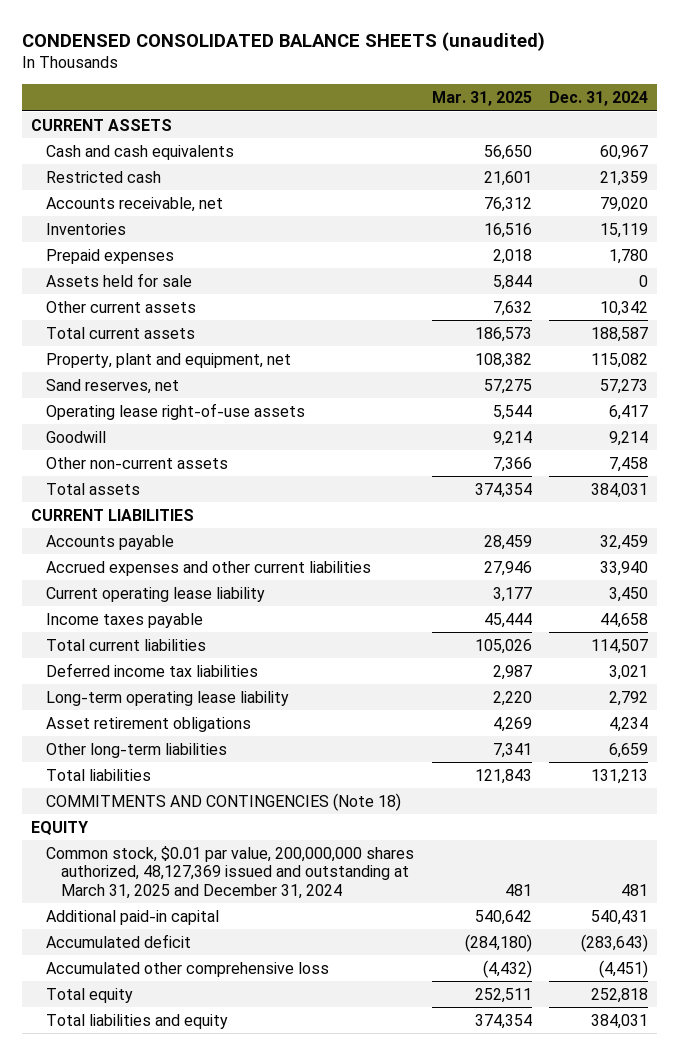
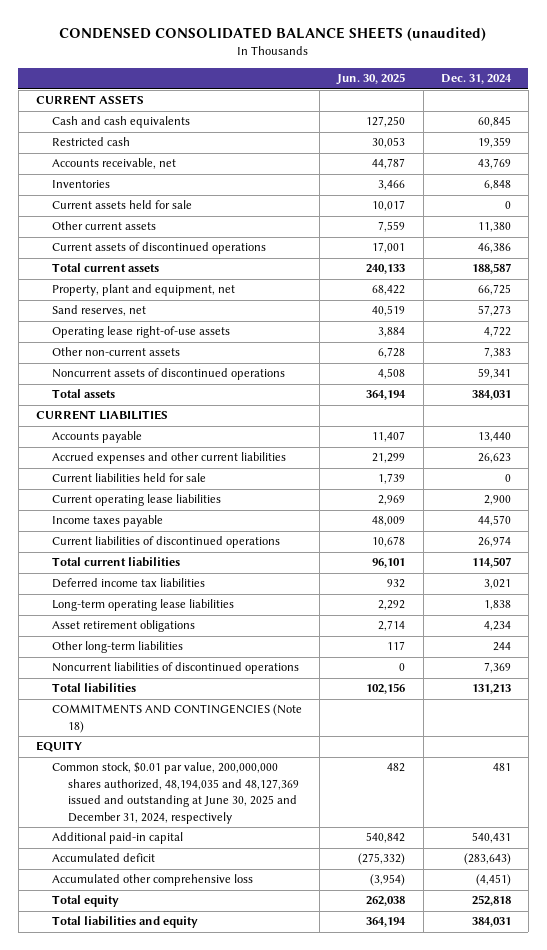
- | Mar. 31, 2025 | Dec. 31, 2024
+ | Jun. 30, 2025 | Dec. 31, 2024
- Cash and cash equivalents | 56,650 | 60,967
- Restricted cash | 21,601 | 21,359
- Accounts receivable, net | 76,312 | 79,020
- Inventories | 16,516 | 15,119
- Prepaid expenses | 2,018 | 1,780
- Assets held for sale | 5,844 | 0
- Other current assets | 7,632 | 10,342
+ Cash and cash equivalents | 127,250 | 60,845
+ Restricted cash | 30,053 | 19,359
+ Accounts receivable, net | 44,787 | 43,769
+ Inventories | 3,466 | 6,848
+ Current assets held for sale | 10,017 | 0
+ Other current assets | 7,559 | 11,380
+ Current assets of discontinued operations | 17,001 | 46,386
- Property, plant and equipment, net | 108,382 | 115,082
+ Property, plant and equipment, net | 68,422 | 66,725
- Operating lease right-of-use assets | 5,544 | 6,417
- Goodwill | 9,214 | 9,214
- Other non-current assets | 7,366 | 7,458
+ Operating lease right-of-use assets | 3,884 | 4,722
+ Other non-current assets | 6,728 | 7,383
+ Noncurrent assets of discontinued operations | 4,508 | 59,341
- Accounts payable | 28,459 | 32,459
- Accrued expenses and other current liabilities | 27,946 | 33,940
- Current operating lease liability | 3,177 | 3,450
- Income taxes payable | 45,444 | 44,658
+ Accounts payable | 11,407 | 13,440
+ Accrued expenses and other current liabilities | 21,299 | 26,623
+ Current liabilities held for sale | 1,739 | 0
+ Current operating lease liabilities | 2,969 | 2,900
+ Income taxes payable | 48,009 | 44,570
+ Current liabilities of discontinued operations | 10,678 | 26,974
- Long-term operating lease liability | 2,220 | 2,792
+ Long-term operating lease liabilities | 2,292 | 1,838
- Other long-term liabilities | 7,341 | 6,659
+ Other long-term liabilities | 117 | 244
+ Noncurrent liabilities of discontinued operations | 0 | 7,369
- Common stock, $0.01 par value, 200,000,000 shares authorized, 48,127,369 issued and outstanding at March 31, 2025 and December 31, 2024 | 481 | 481
+ Common stock, $0.01 par value, 200,000,000 shares authorized, 48,194,035 and 48,127,369 issued and outstanding at June 30, 2025 and December 31, 2024, respectively | 482 | 481

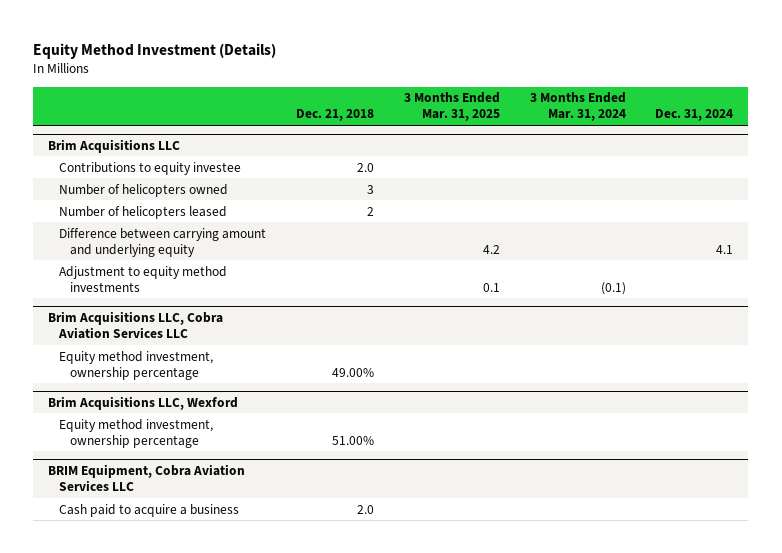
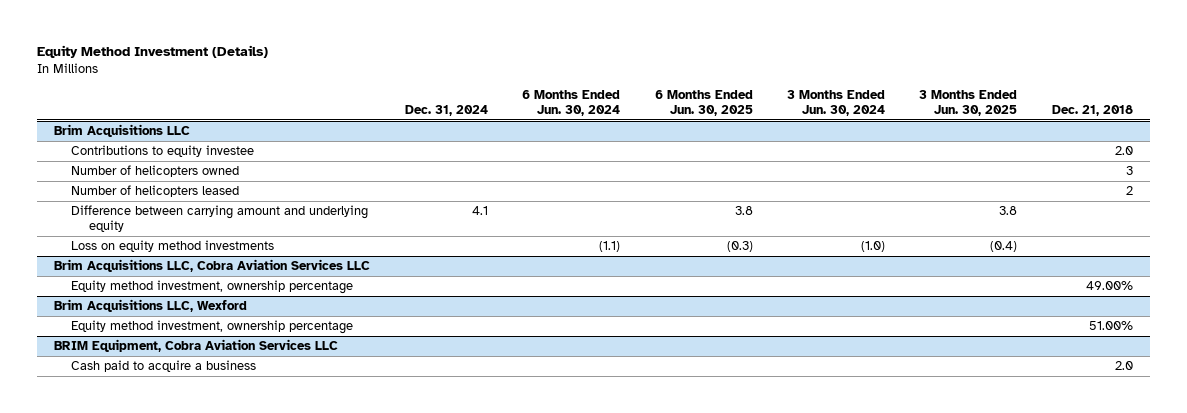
- | Dec. 21, 2018 | 3 Months Ended Mar. 31, 2025 | 3 Months Ended Mar. 31, 2024 | Dec. 31, 2024
+ | Dec. 31, 2024 | 6 Months Ended Jun. 30, 2024 | 6 Months Ended Jun. 30, 2025 | 3 Months Ended Jun. 30, 2024 | 3 Months Ended Jun. 30, 2025 | Dec. 21, 2018
@ Brim Acquisitions LLC
- Adjustment to equity method investments | | 0.1 | (0.1) |
+ Loss on equity method investments | | (1.1) | (0.3) | (1.0) | (0.4) |

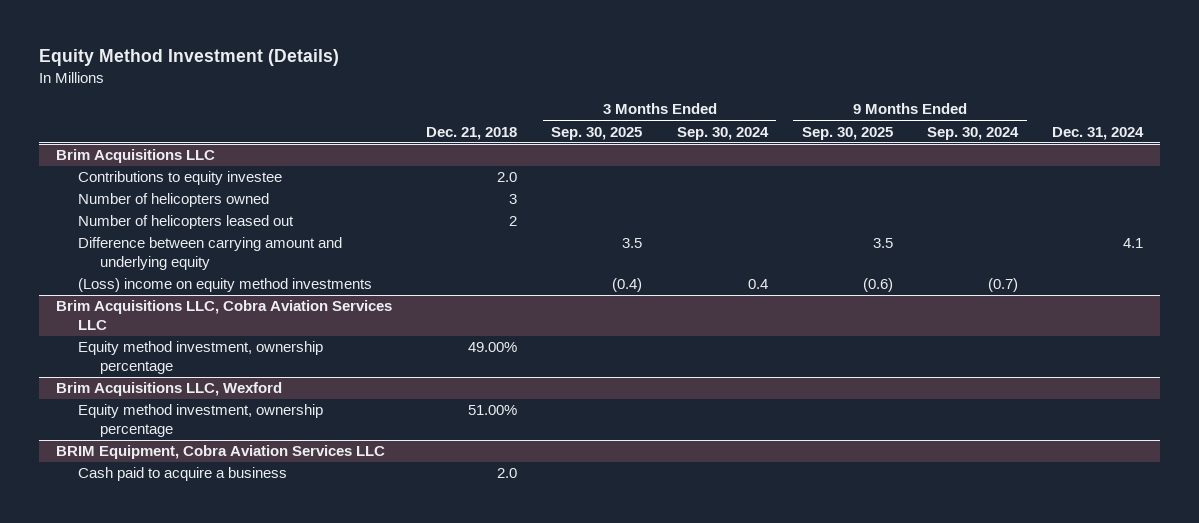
- | Dec. 31, 2024 | 6 Months Ended Jun. 30, 2024 | 6 Months Ended Jun. 30, 2025 | 3 Months Ended Jun. 30, 2024 | 3 Months Ended Jun. 30, 2025 | Dec. 21, 2018
+ | Dec. 21, 2018 | 3 Months Ended Sep. 30, 2025 | 3 Months Ended Sep. 30, 2024 | 9 Months Ended Sep. 30, 2025 | 9 Months Ended Sep. 30, 2024 | Dec. 31, 2024
@ Brim Acquisitions LLC
- Number of helicopters leased | | | | | | 2
+ Number of helicopters leased out | 2 | | | | |
- Loss on equity method investments | | (1.1) | (0.3) | (1.0) | (0.4) |
+ (Loss) income on equity method investments | | (0.4) | 0.4 | (0.6) | (0.7) |

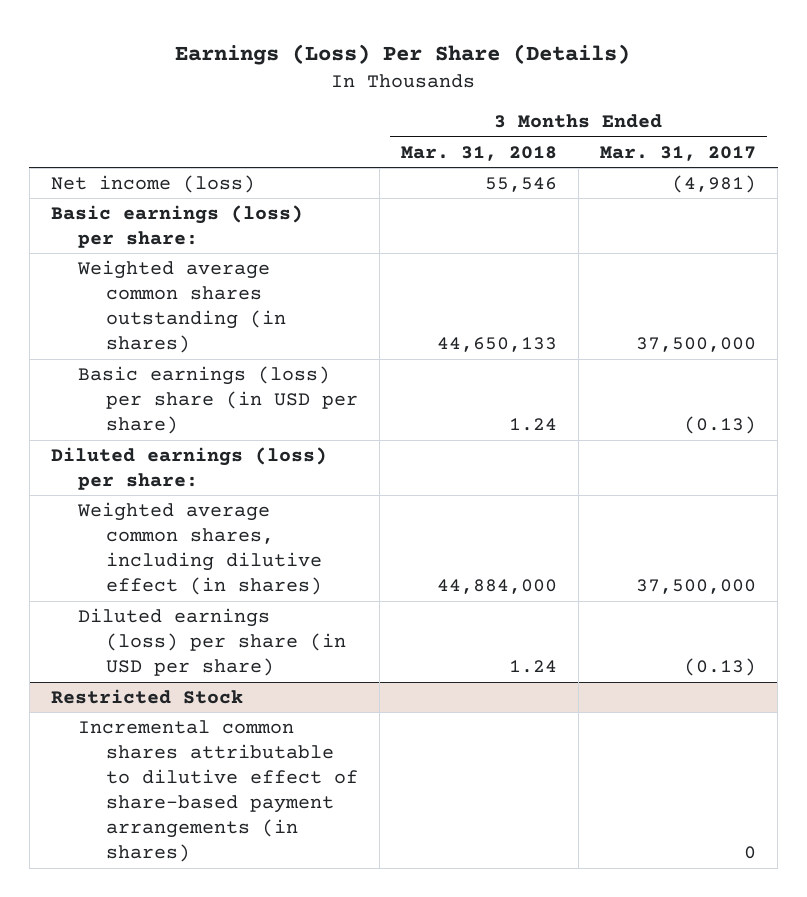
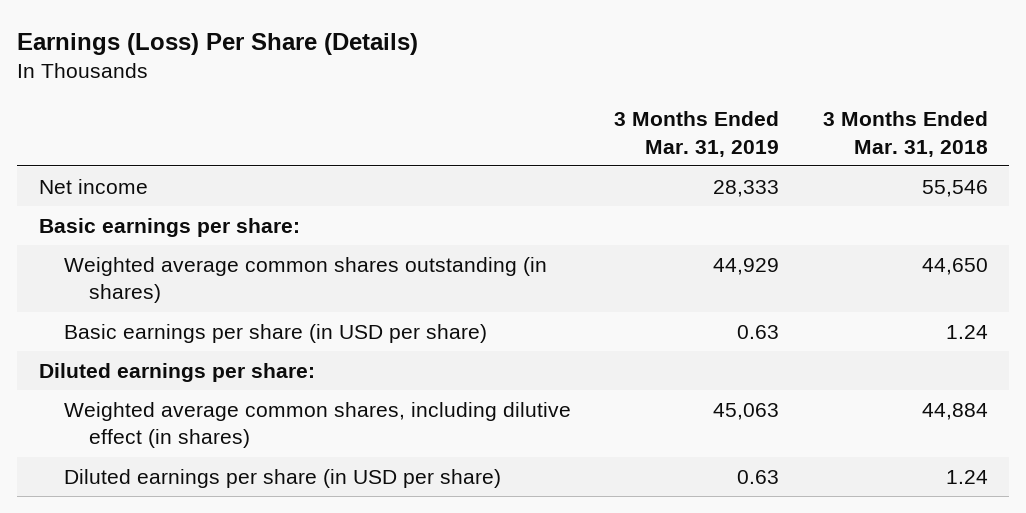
- | 3 Months Ended Mar. 31, 2018 | 3 Months Ended Mar. 31, 2017
+ | 3 Months Ended Mar. 31, 2019 | 3 Months Ended Mar. 31, 2018
- Net income (loss) | 55,546 | (4,981)
- Basic earnings (loss) per share:
- Weighted average common shares outstanding (in shares) | 44,650,133 | 37,500,000
- Basic earnings (loss) per share (in USD per share) | 1.24 | (0.13)
- Diluted earnings (loss) per share:
- Weighted average common shares, including dilutive effect (in shares) | 44,884,000 | 37,500,000
- Diluted earnings (loss) per share (in USD per share) | 1.24 | (0.13)
- Restricted Stock
- Incremental common shares attributable to dilutive effect of share-based payment arrangements (in shares) | | 0
+ Net income | 28,333 | 55,546
+ Basic earnings per share:
+ Weighted average common shares outstanding (in shares) | 44,929 | 44,650
+ Basic earnings per share (in USD per share) | 0.63 | 1.24
+ Diluted earnings per share:
+ Weighted average common shares, including dilutive effect (in shares) | 45,063 | 44,884
+ Diluted earnings per share (in USD per share) | 0.63 | 1.24

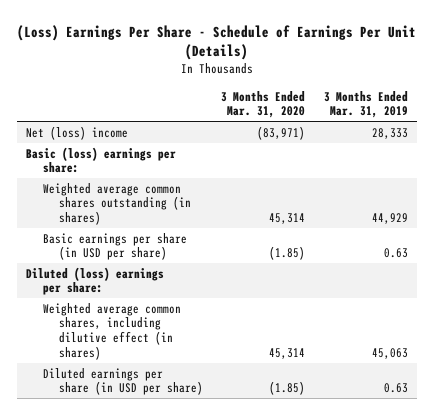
- Earnings (Loss) Per Share (Details)
+ (Loss) Earnings Per Share - Schedule of Earnings Per Unit (Details)
- | 3 Months Ended Mar. 31, 2019 | 3 Months Ended Mar. 31, 2018
+ | 3 Months Ended Mar. 31, 2020 | 3 Months Ended Mar. 31, 2019
- Net income | 28,333 | 55,546
- Basic earnings per share:
+ Net (loss) income | (83,971) | 28,333
+ Basic (loss) earnings per share:
- Diluted earnings per share:
+ Diluted (loss) earnings per share:

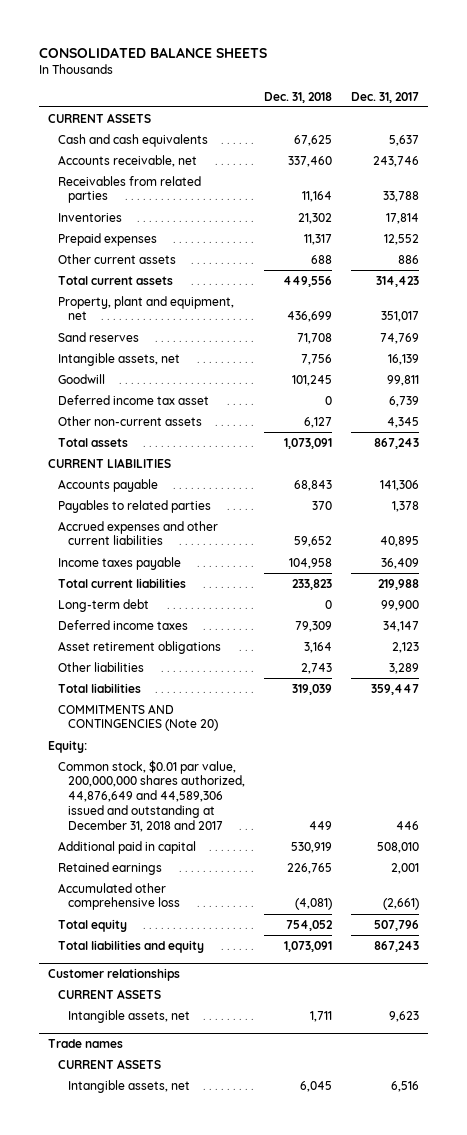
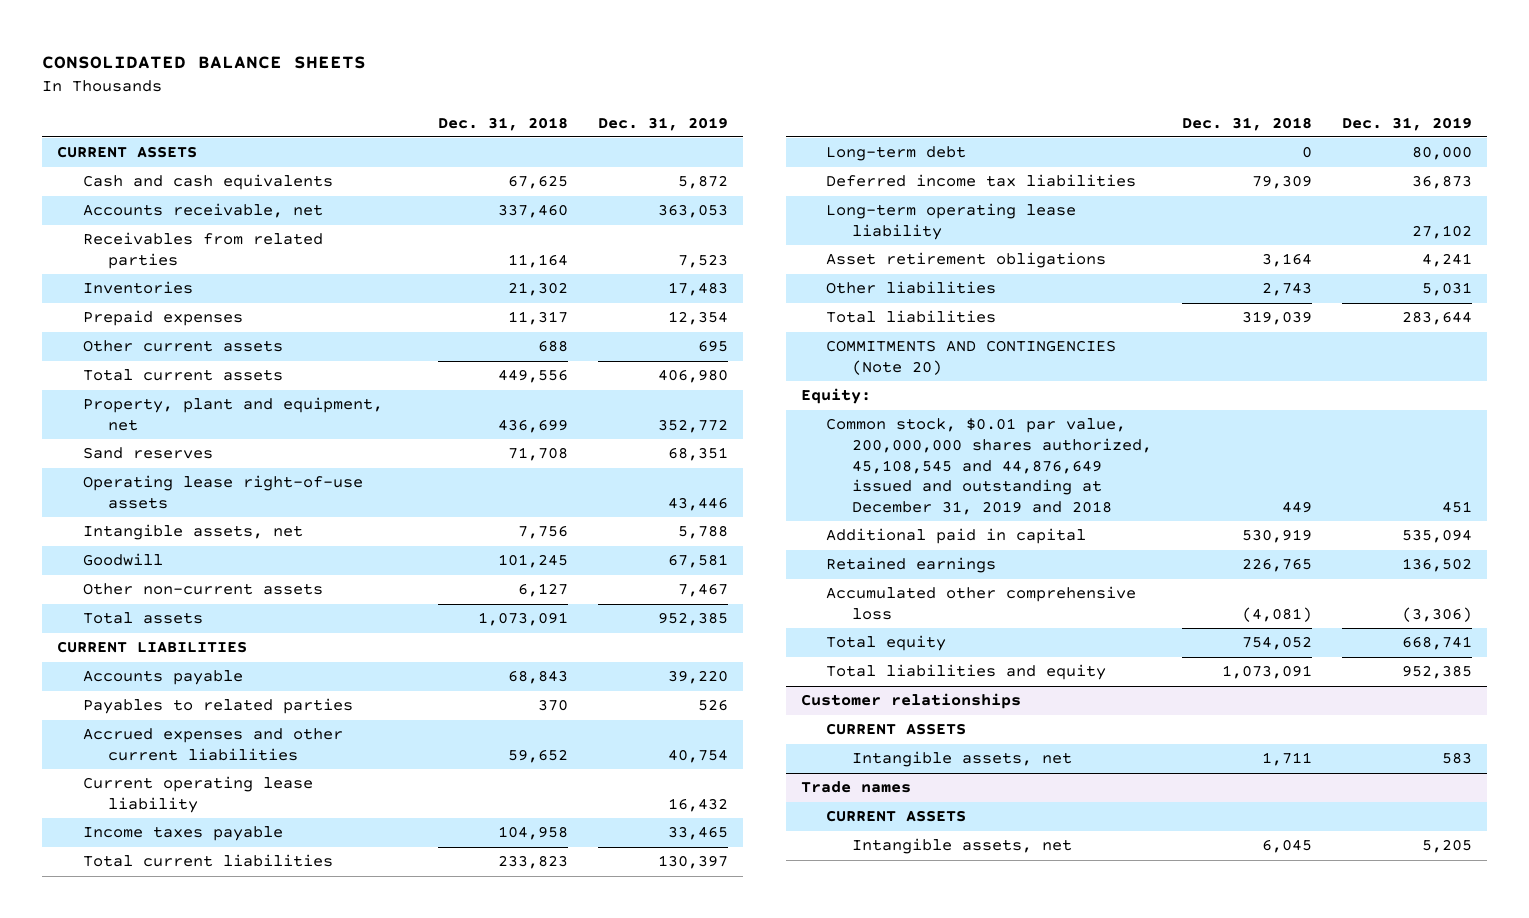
- | Dec. 31, 2018 | Dec. 31, 2017
+ | Dec. 31, 2018 | Dec. 31, 2019
+ Operating lease right-of-use assets | | 43,446
- Deferred income tax asset | 0 | 6,739
+ Current operating lease liability | | 16,432
- Deferred income taxes | 79,309 | 34,147
+ Deferred income tax liabilities | 79,309 | 36,873
+ Long-term operating lease liability | | 27,102
- Common stock, $0.01 par value, 200,000,000 shares authorized, 44,876,649 and 44,589,306 issued and outstanding at December 31, 2018 and 2017 | 449 | 446
+ Common stock, $0.01 par value, 200,000,000 shares authorized, 45,108,545 and 44,876,649 issued and outstanding at December 31, 2019 and 2018 | 449 | 451

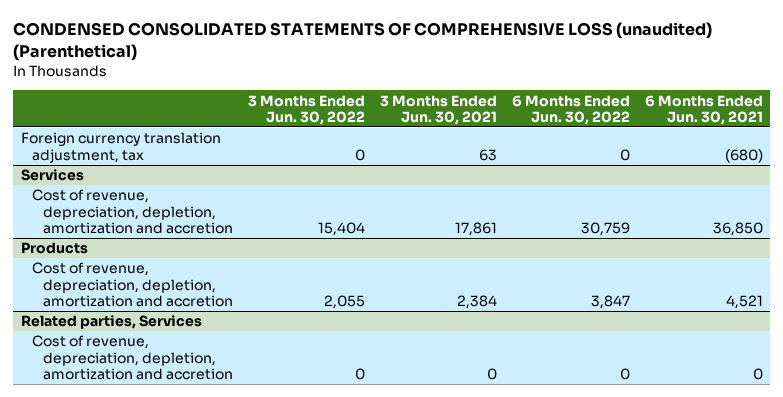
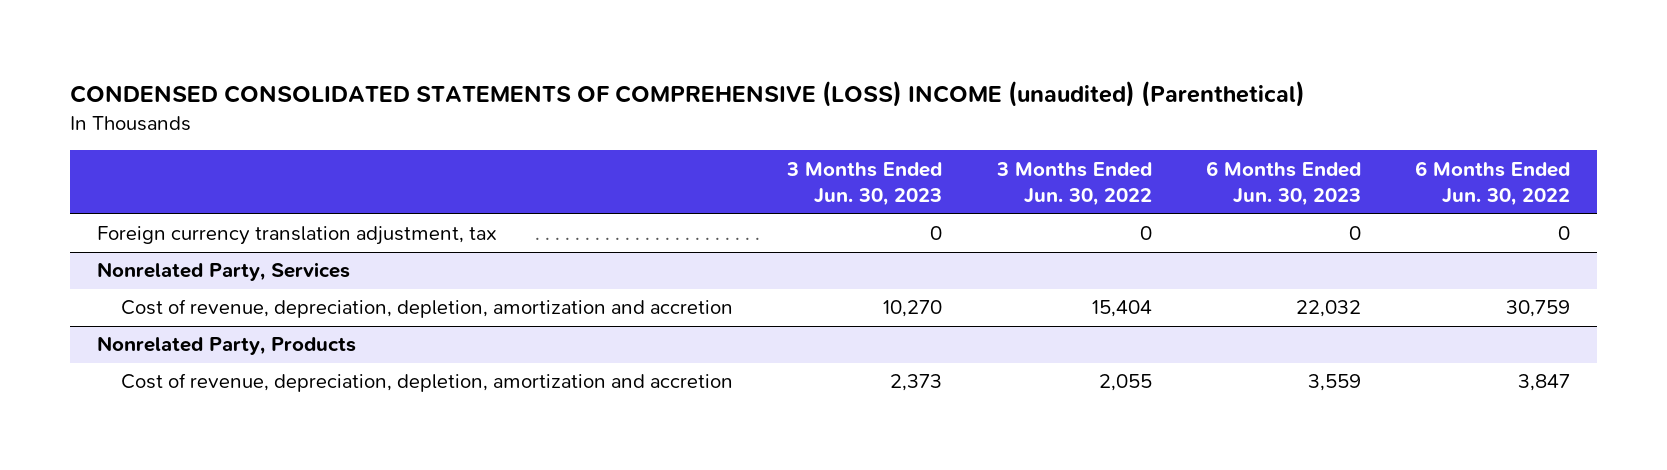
- CONDENSED CONSOLIDATED STATEMENTS OF COMPREHENSIVE LOSS (unaudited) (Parenthetical)
+ CONDENSED CONSOLIDATED STATEMENTS OF COMPREHENSIVE (LOSS) INCOME (unaudited) (Parenthetical)
- | 3 Months Ended Jun. 30, 2022 | 3 Months Ended Jun. 30, 2021 | 6 Months Ended Jun. 30, 2022 | 6 Months Ended Jun. 30, 2021
+ | 3 Months Ended Jun. 30, 2023 | 3 Months Ended Jun. 30, 2022 | 6 Months Ended Jun. 30, 2023 | 6 Months Ended Jun. 30, 2022
- Services
+ Nonrelated Party, Services
- Products
+ Nonrelated Party, Products
- Related parties, Services
- Cost of revenue, depreciation, depletion, amortization and accretion | 0 | 0 | 0 | 0

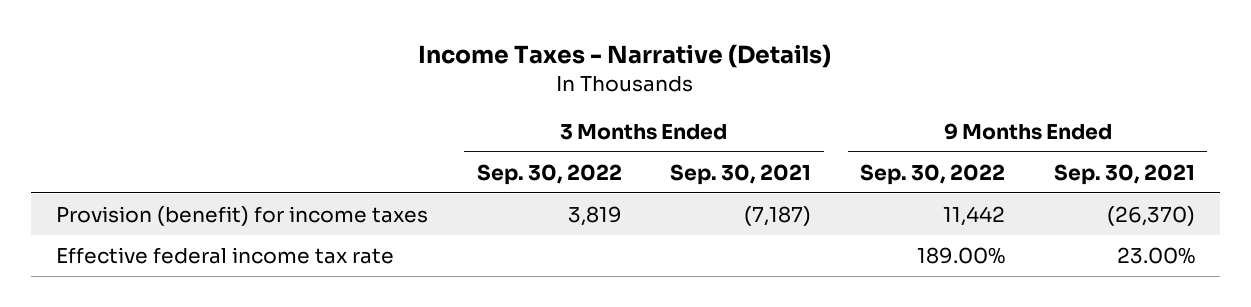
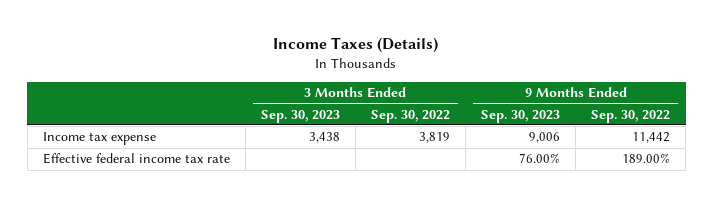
- Income Taxes - Narrative (Details)
+ Income Taxes (Details)
- | 3 Months Ended Sep. 30, 2022 | 3 Months Ended Sep. 30, 2021 | 9 Months Ended Sep. 30, 2022 | 9 Months Ended Sep. 30, 2021
+ | 3 Months Ended Sep. 30, 2023 | 3 Months Ended Sep. 30, 2022 | 9 Months Ended Sep. 30, 2023 | 9 Months Ended Sep. 30, 2022
- Provision (benefit) for income taxes | 3,819 | (7,187) | 11,442 | (26,370)
+ Income tax expense | 3,438 | 3,819 | 9,006 | 11,442

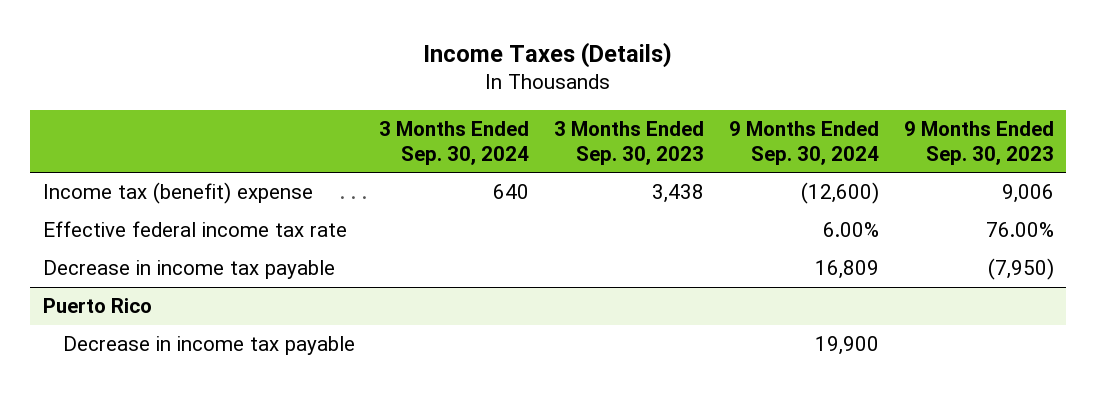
- | 3 Months Ended Sep. 30, 2023 | 3 Months Ended Sep. 30, 2022 | 9 Months Ended Sep. 30, 2023 | 9 Months Ended Sep. 30, 2022
+ | 3 Months Ended Sep. 30, 2024 | 3 Months Ended Sep. 30, 2023 | 9 Months Ended Sep. 30, 2024 | 9 Months Ended Sep. 30, 2023
- Income tax expense | 3,438 | 3,819 | 9,006 | 11,442
+ Income tax (benefit) expense | 640 | 3,438 | (12,600) | 9,006
+ Decrease in income tax payable | | | 16,809 | (7,950)
+ Puerto Rico
+ Decrease in income tax payable | | | 19,900 |

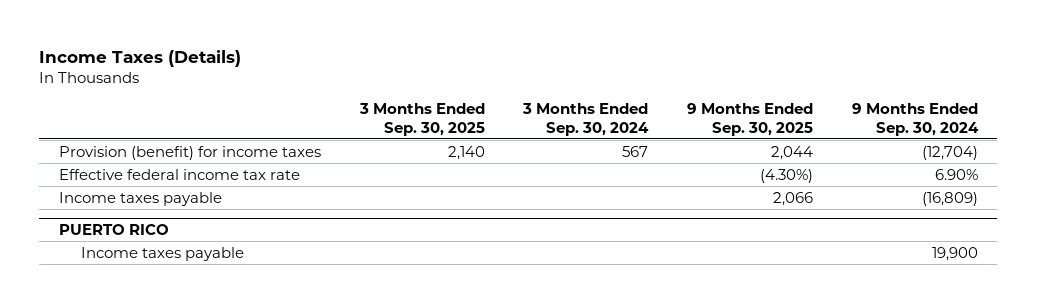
- | 3 Months Ended Sep. 30, 2024 | 3 Months Ended Sep. 30, 2023 | 9 Months Ended Sep. 30, 2024 | 9 Months Ended Sep. 30, 2023
+ | 3 Months Ended Sep. 30, 2025 | 3 Months Ended Sep. 30, 2024 | 9 Months Ended Sep. 30, 2025 | 9 Months Ended Sep. 30, 2024
- Income tax (benefit) expense | 640 | 3,438 | (12,600) | 9,006
- Effective federal income tax rate | | | 6.00% | 76.00%
- Decrease in income tax payable | | | 16,809 | (7,950)
- Puerto Rico
- Decrease in income tax payable | | | 19,900 |
+ Provision (benefit) for income taxes | 2,140 | 567 | 2,044 | (12,704)
+ Effective federal income tax rate | | | (4.30%) | 6.90%
+ Income taxes payable | | | 2,066 | (16,809)
+ PUERTO RICO
+ Income taxes payable | | | | 19,900

